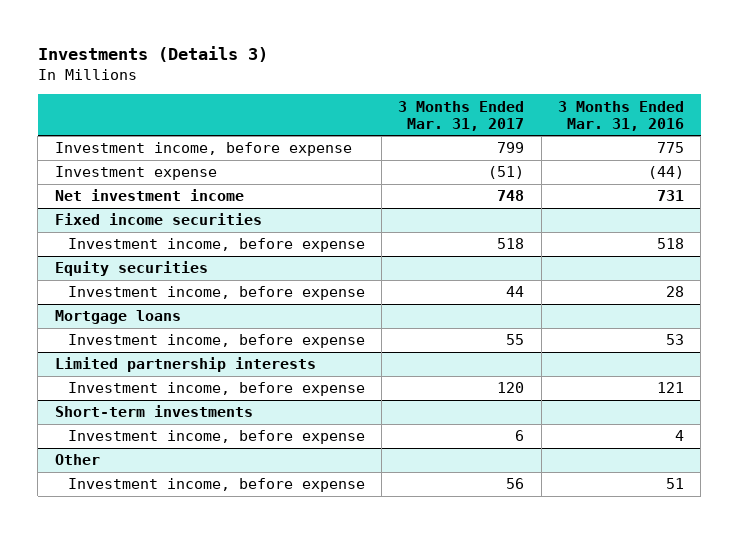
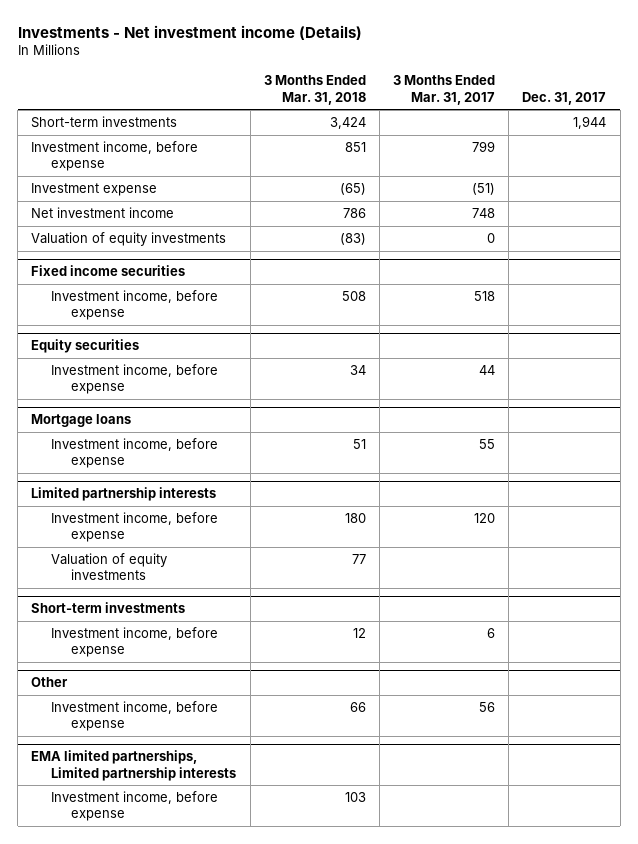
- Investments (Details 3)
+ Investments - Net investment income (Details)
- | 3 Months Ended Mar. 31, 2017 | 3 Months Ended Mar. 31, 2016
+ | 3 Months Ended Mar. 31, 2018 | 3 Months Ended Mar. 31, 2017 | Dec. 31, 2017
+ Short-term investments | 3,424 | | 1,944
+ Valuation of equity investments | (83) | 0 |
@ Limited partnership interests
+ Valuation of equity investments | 77 | |
+ EMA limited partnerships, Limited partnership interests
+ Investment income, before expense | 103 | |

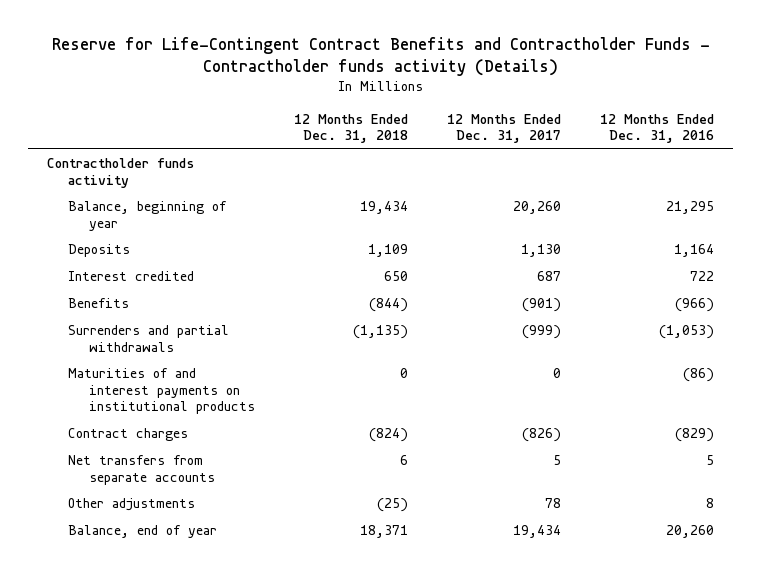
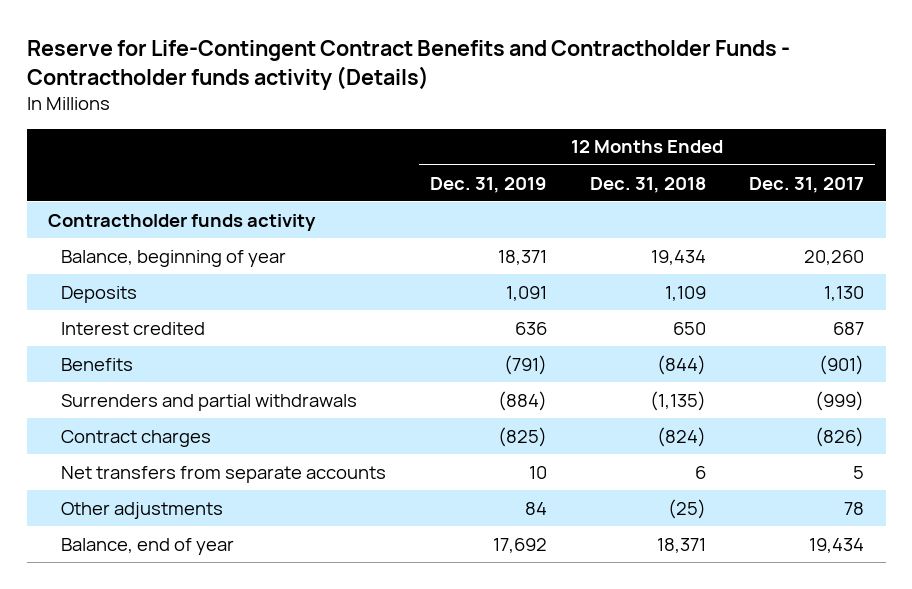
- | 12 Months Ended Dec. 31, 2018 | 12 Months Ended Dec. 31, 2017 | 12 Months Ended Dec. 31, 2016
+ | 12 Months Ended Dec. 31, 2019 | 12 Months Ended Dec. 31, 2018 | 12 Months Ended Dec. 31, 2017
- Maturities of and interest payments on institutional products | 0 | 0 | (86)

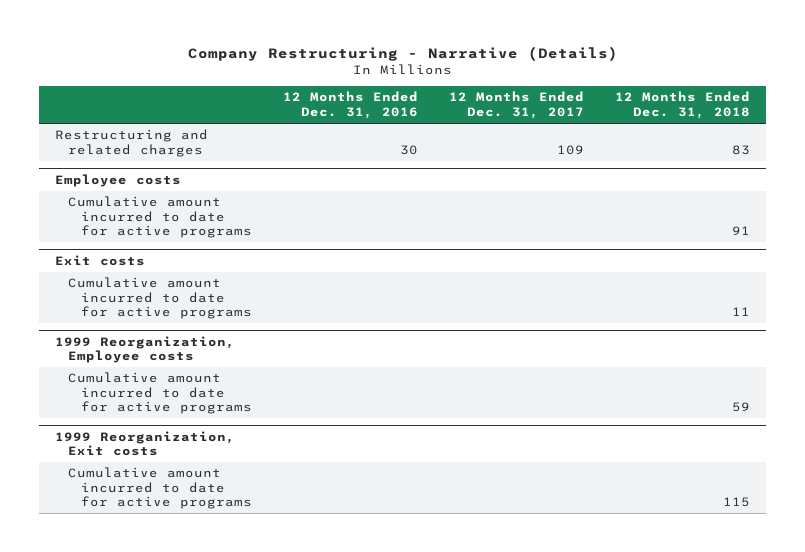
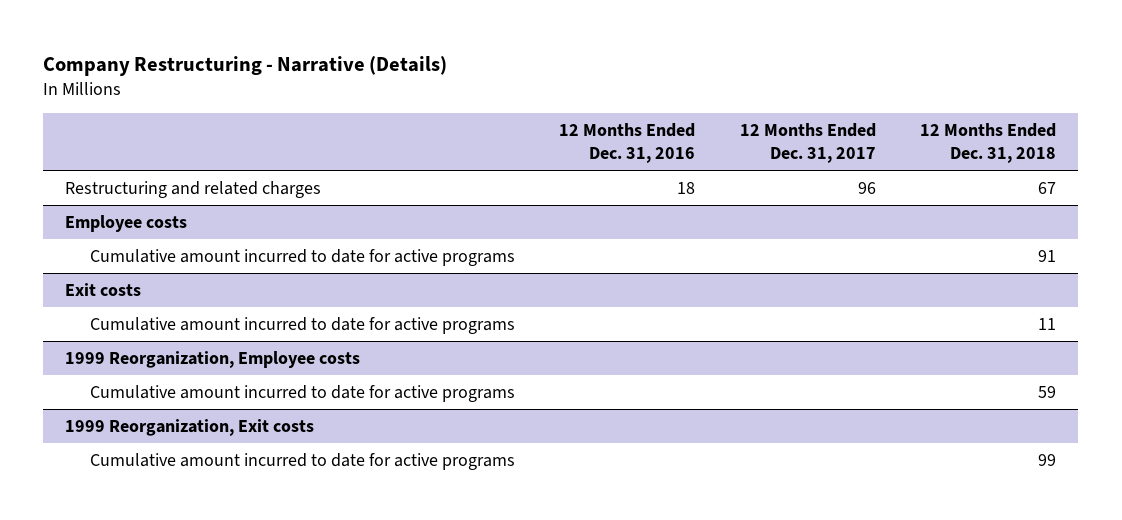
- Restructuring and related charges | 30 | 109 | 83
+ Restructuring and related charges | 18 | 96 | 67
@ 1999 Reorganization, Exit costs
- Cumulative amount incurred to date for active programs | | | 115
+ Cumulative amount incurred to date for active programs | | | 99

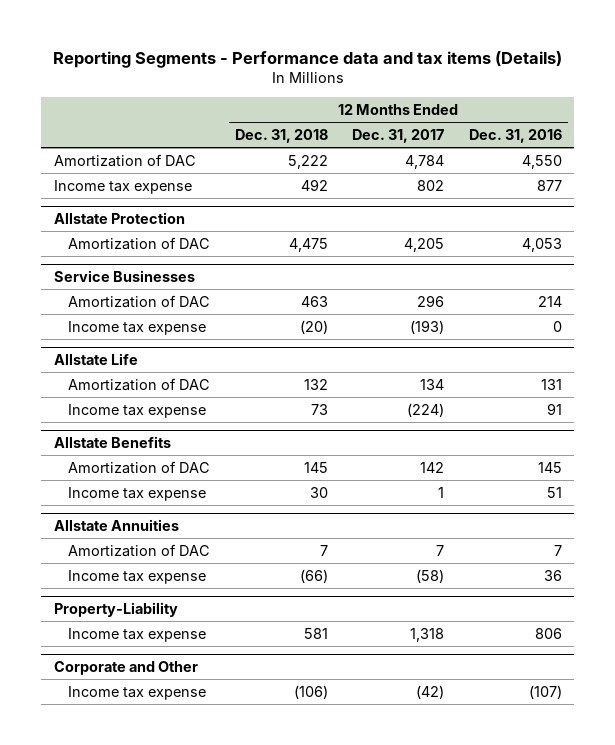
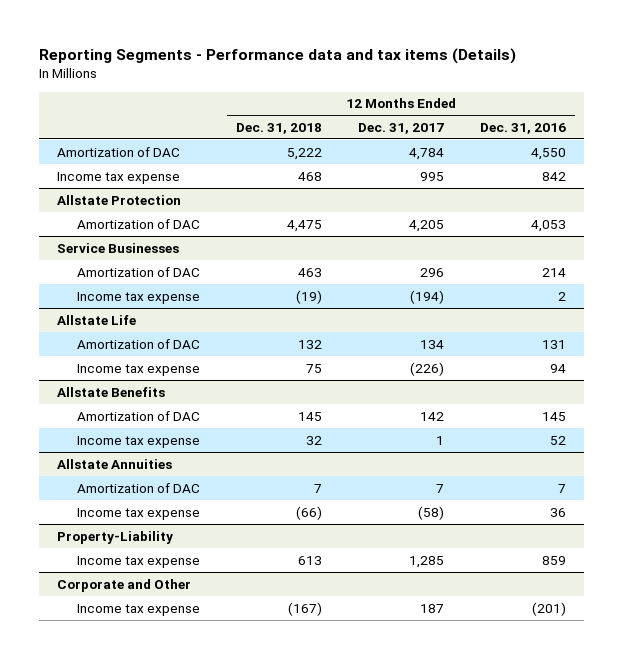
- Income tax expense | 492 | 802 | 877
+ Income tax expense | 468 | 995 | 842
@ Service Businesses
- Income tax expense | (20) | (193) | 0
+ Income tax expense | (19) | (194) | 2
@ Allstate Life
- Income tax expense | 73 | (224) | 91
+ Income tax expense | 75 | (226) | 94
@ Allstate Benefits
- Income tax expense | 30 | 1 | 51
+ Income tax expense | 32 | 1 | 52
@ Property-Liability
- Income tax expense | 581 | 1,318 | 806
+ Income tax expense | 613 | 1,285 | 859
@ Corporate and Other
- Income tax expense | (106) | (42) | (107)
+ Income tax expense | (167) | 187 | (201)

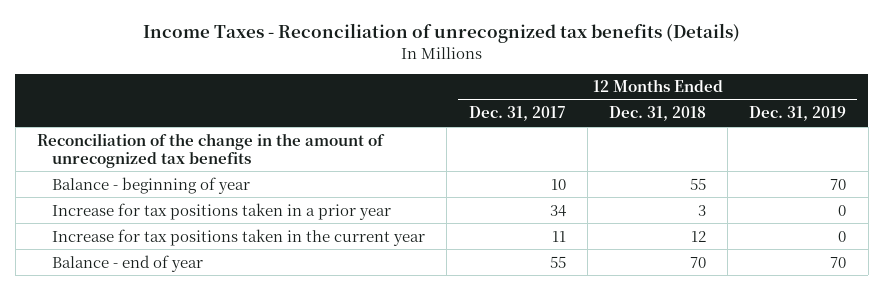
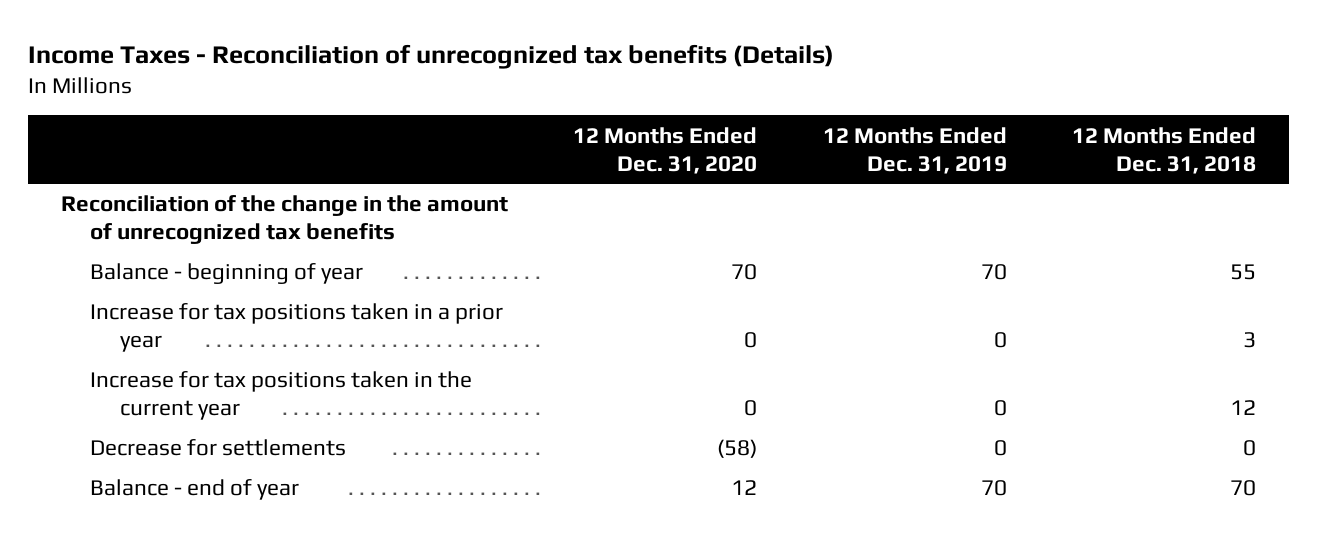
- | 12 Months Ended Dec. 31, 2017 | 12 Months Ended Dec. 31, 2018 | 12 Months Ended Dec. 31, 2019
+ | 12 Months Ended Dec. 31, 2020 | 12 Months Ended Dec. 31, 2019 | 12 Months Ended Dec. 31, 2018
+ Decrease for settlements | (58) | 0 | 0

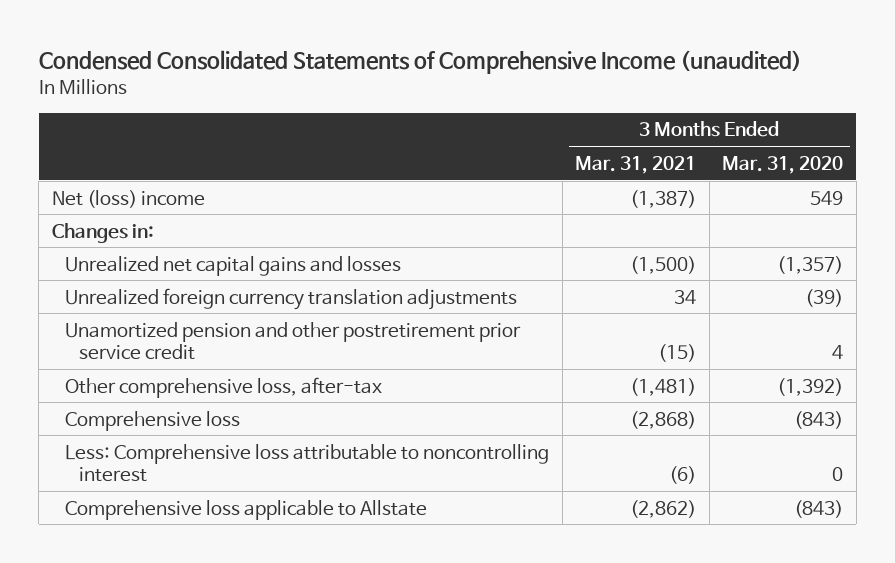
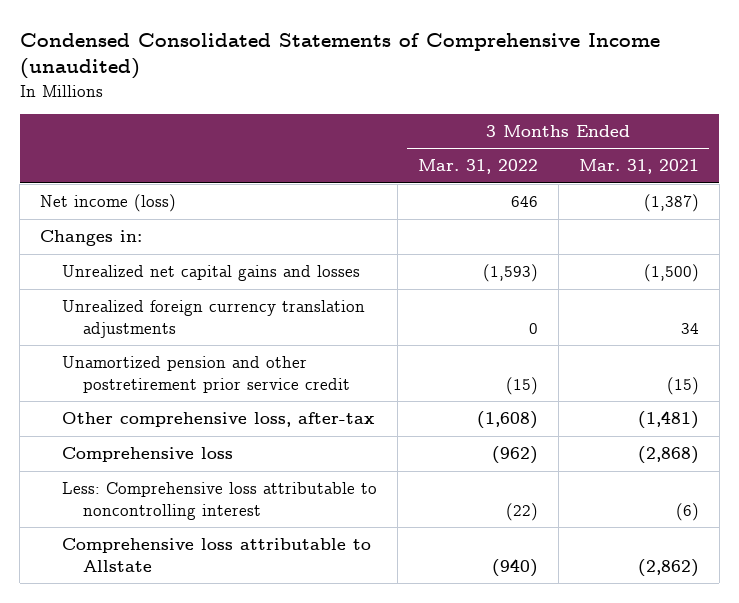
- | 3 Months Ended Mar. 31, 2021 | 3 Months Ended Mar. 31, 2020
+ | 3 Months Ended Mar. 31, 2022 | 3 Months Ended Mar. 31, 2021
- Net (loss) income | (1,387) | 549
+ Net income (loss) | 646 | (1,387)
- Comprehensive loss applicable to Allstate | (2,862) | (843)
+ Comprehensive loss attributable to Allstate | (940) | (2,862)

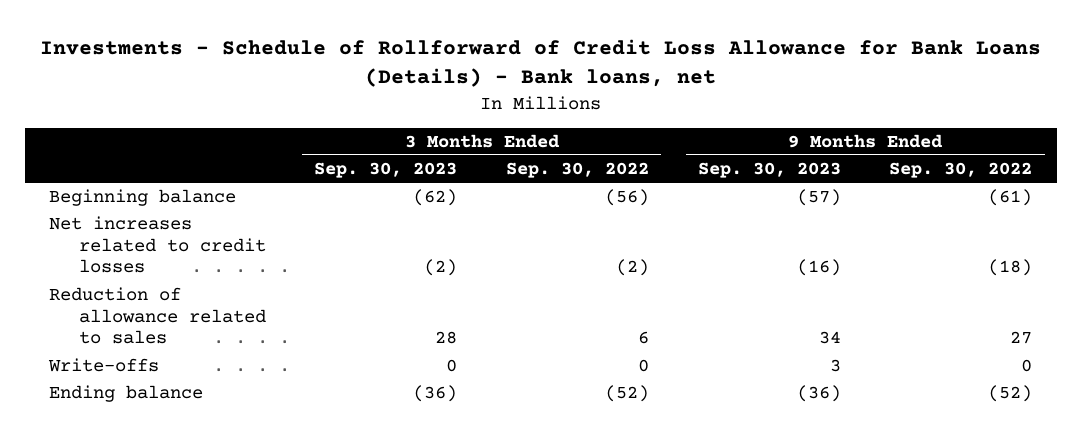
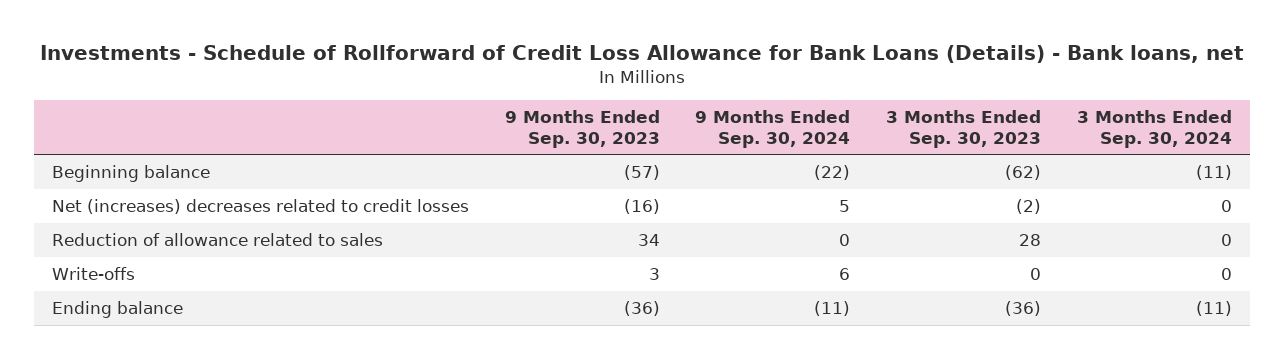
- | 3 Months Ended Sep. 30, 2023 | 3 Months Ended Sep. 30, 2022 | 9 Months Ended Sep. 30, 2023 | 9 Months Ended Sep. 30, 2022
+ | 9 Months Ended Sep. 30, 2023 | 9 Months Ended Sep. 30, 2024 | 3 Months Ended Sep. 30, 2023 | 3 Months Ended Sep. 30, 2024
- Net increases related to credit losses | (2) | (2) | (16) | (18)
+ Net (increases) decreases related to credit losses | (16) | 5 | (2) | 0

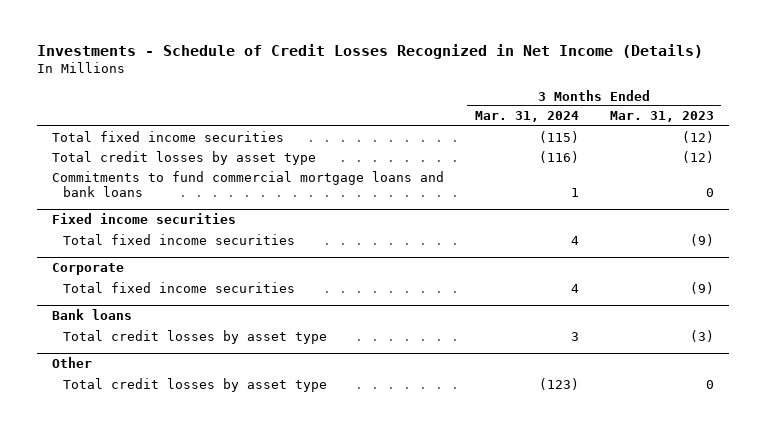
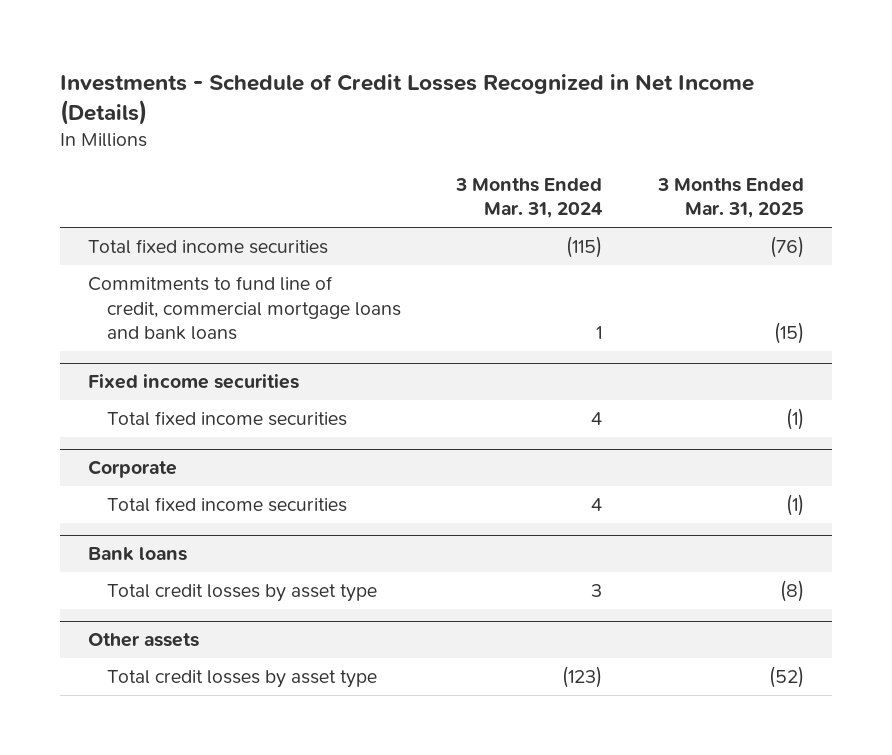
- | 3 Months Ended Mar. 31, 2024 | 3 Months Ended Mar. 31, 2023
+ | 3 Months Ended Mar. 31, 2024 | 3 Months Ended Mar. 31, 2025
- Total credit losses by asset type | (116) | (12)
- Commitments to fund commercial mortgage loans and bank loans | 1 | 0
+ Commitments to fund line of credit, commercial mortgage loans and bank loans | 1 | (15)
- Other
+ Other assets

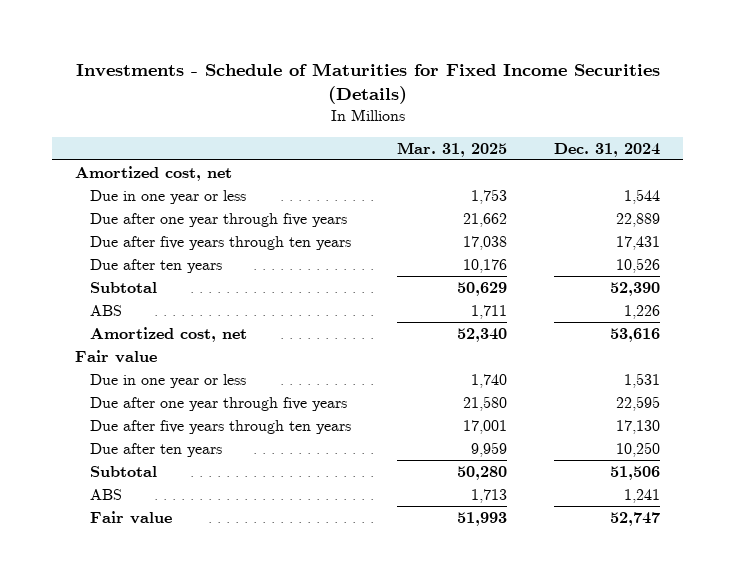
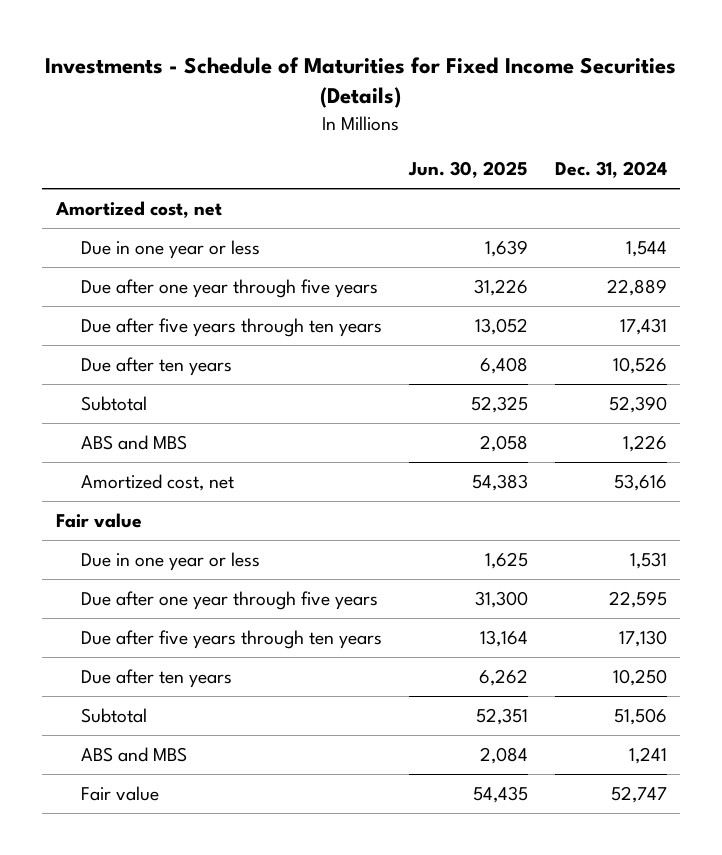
- | Mar. 31, 2025 | Dec. 31, 2024
+ | Jun. 30, 2025 | Dec. 31, 2024
- ABS | 1,711 | 1,226
+ ABS and MBS | 2,058 | 1,226
- ABS | 1,713 | 1,241
+ ABS and MBS | 2,084 | 1,241

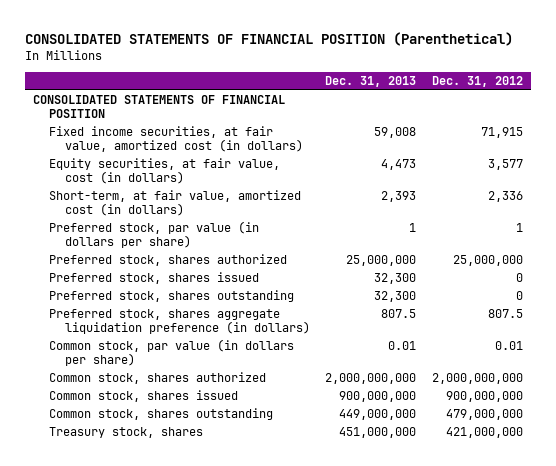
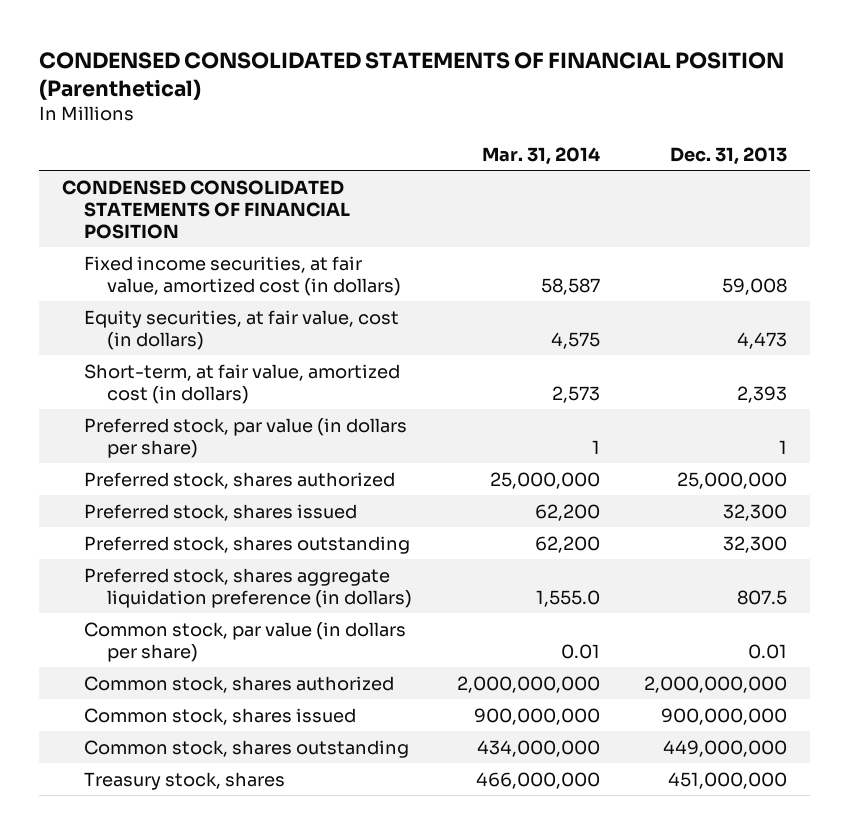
- CONSOLIDATED STATEMENTS OF FINANCIAL POSITION (Parenthetical)
+ CONDENSED CONSOLIDATED STATEMENTS OF FINANCIAL POSITION (Parenthetical)
- | Dec. 31, 2013 | Dec. 31, 2012
+ | Mar. 31, 2014 | Dec. 31, 2013
- CONSOLIDATED STATEMENTS OF FINANCIAL POSITION
+ CONDENSED CONSOLIDATED STATEMENTS OF FINANCIAL POSITION

